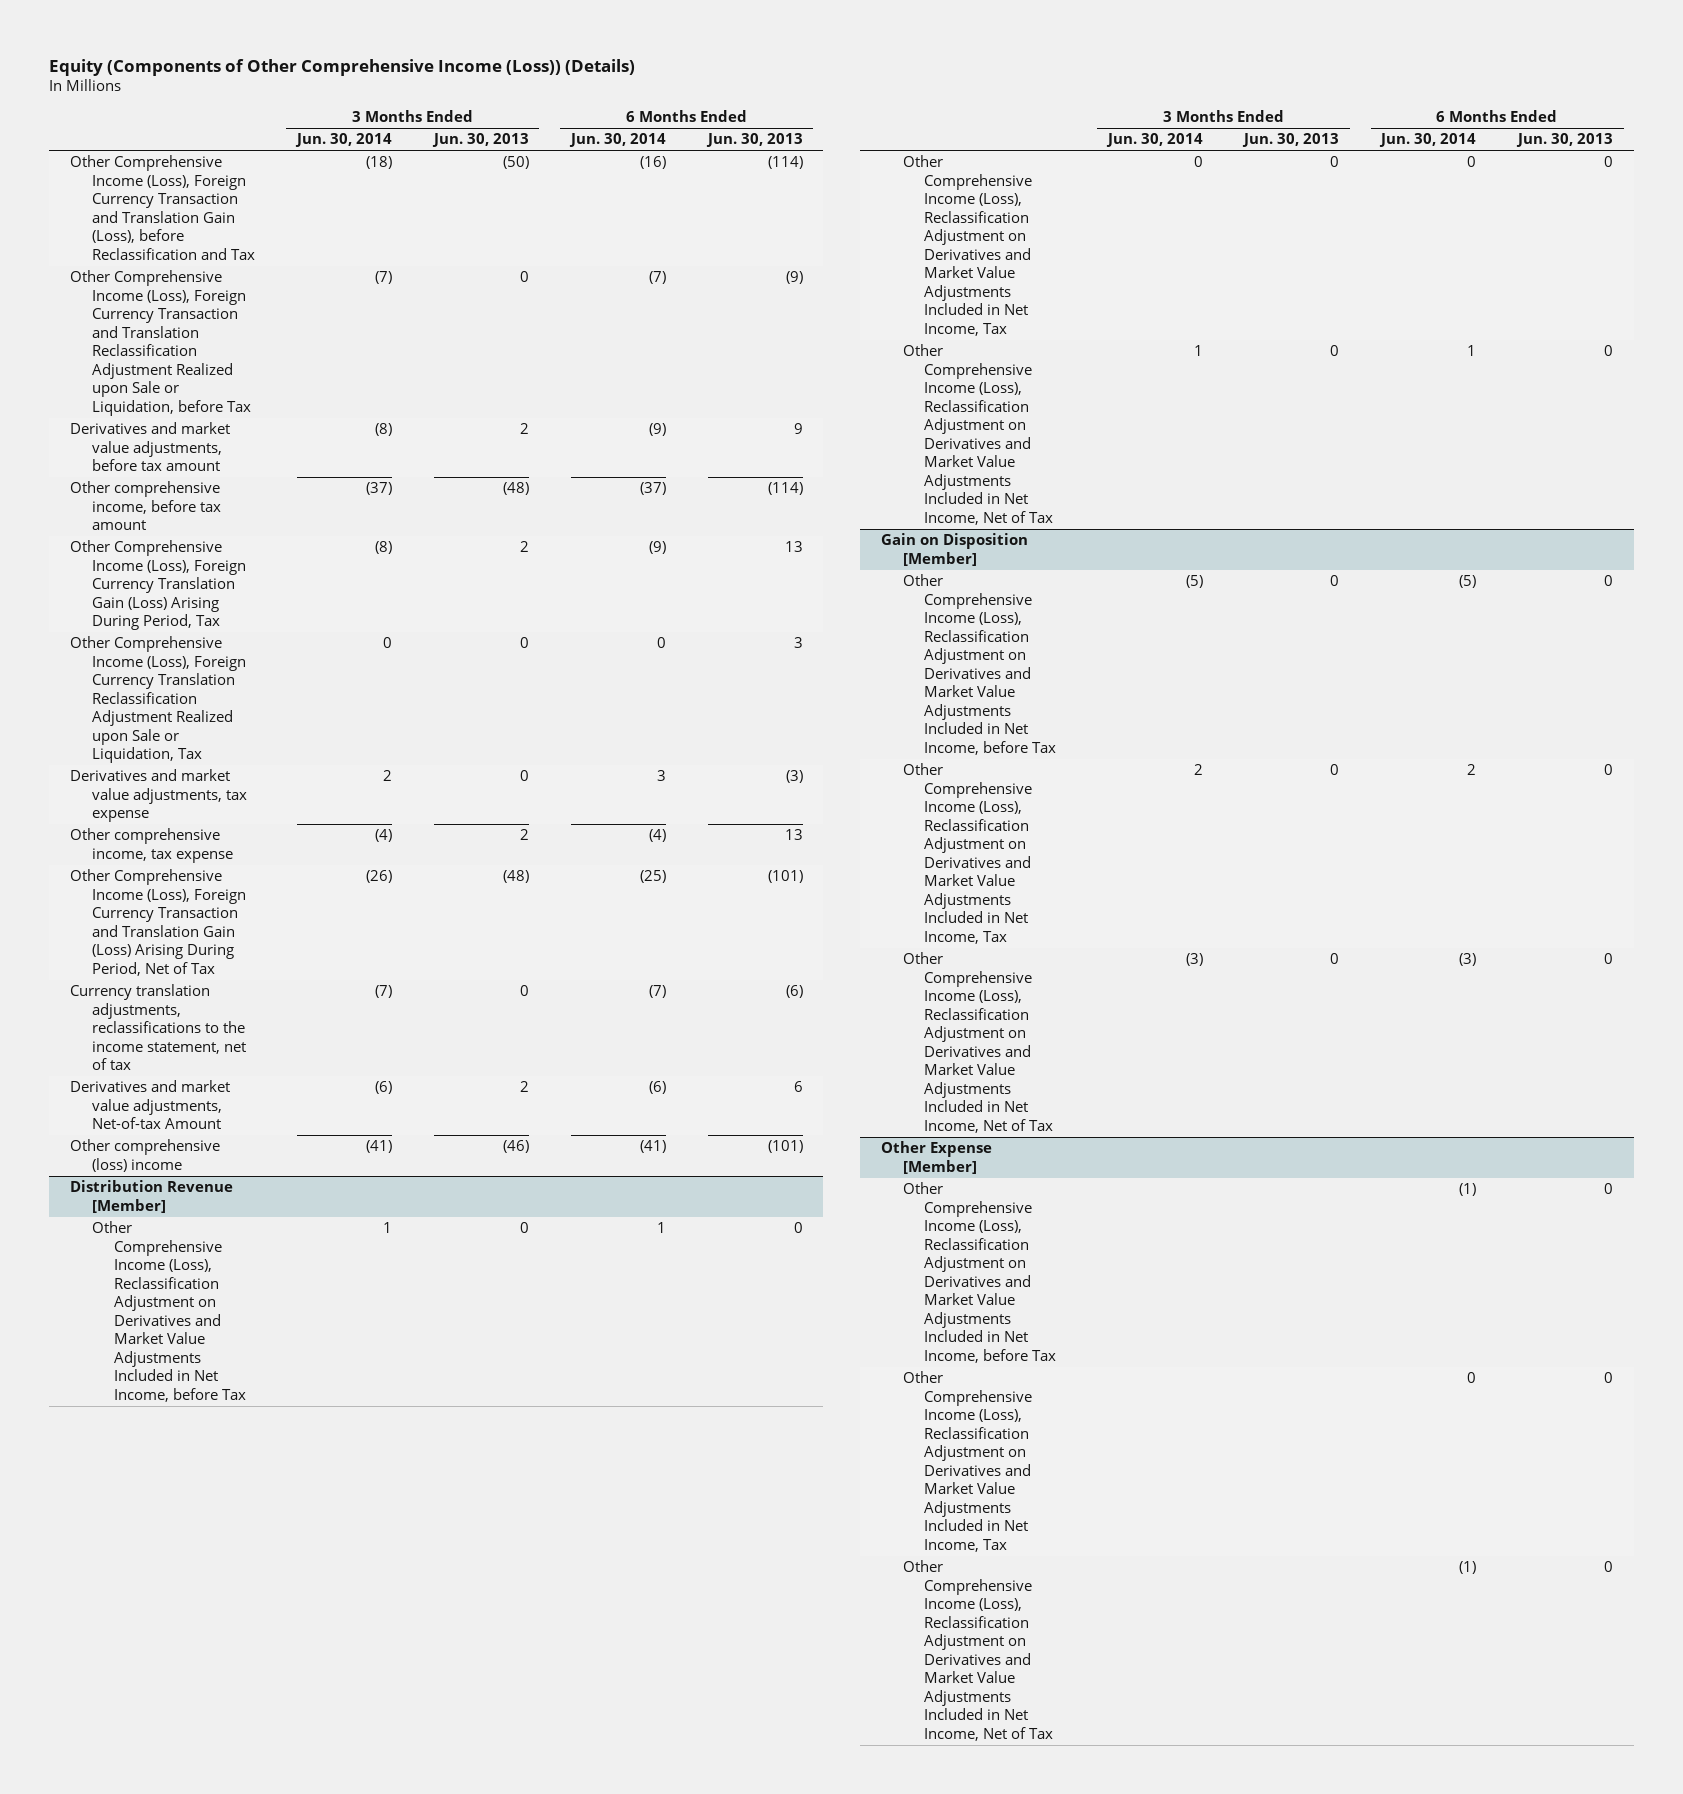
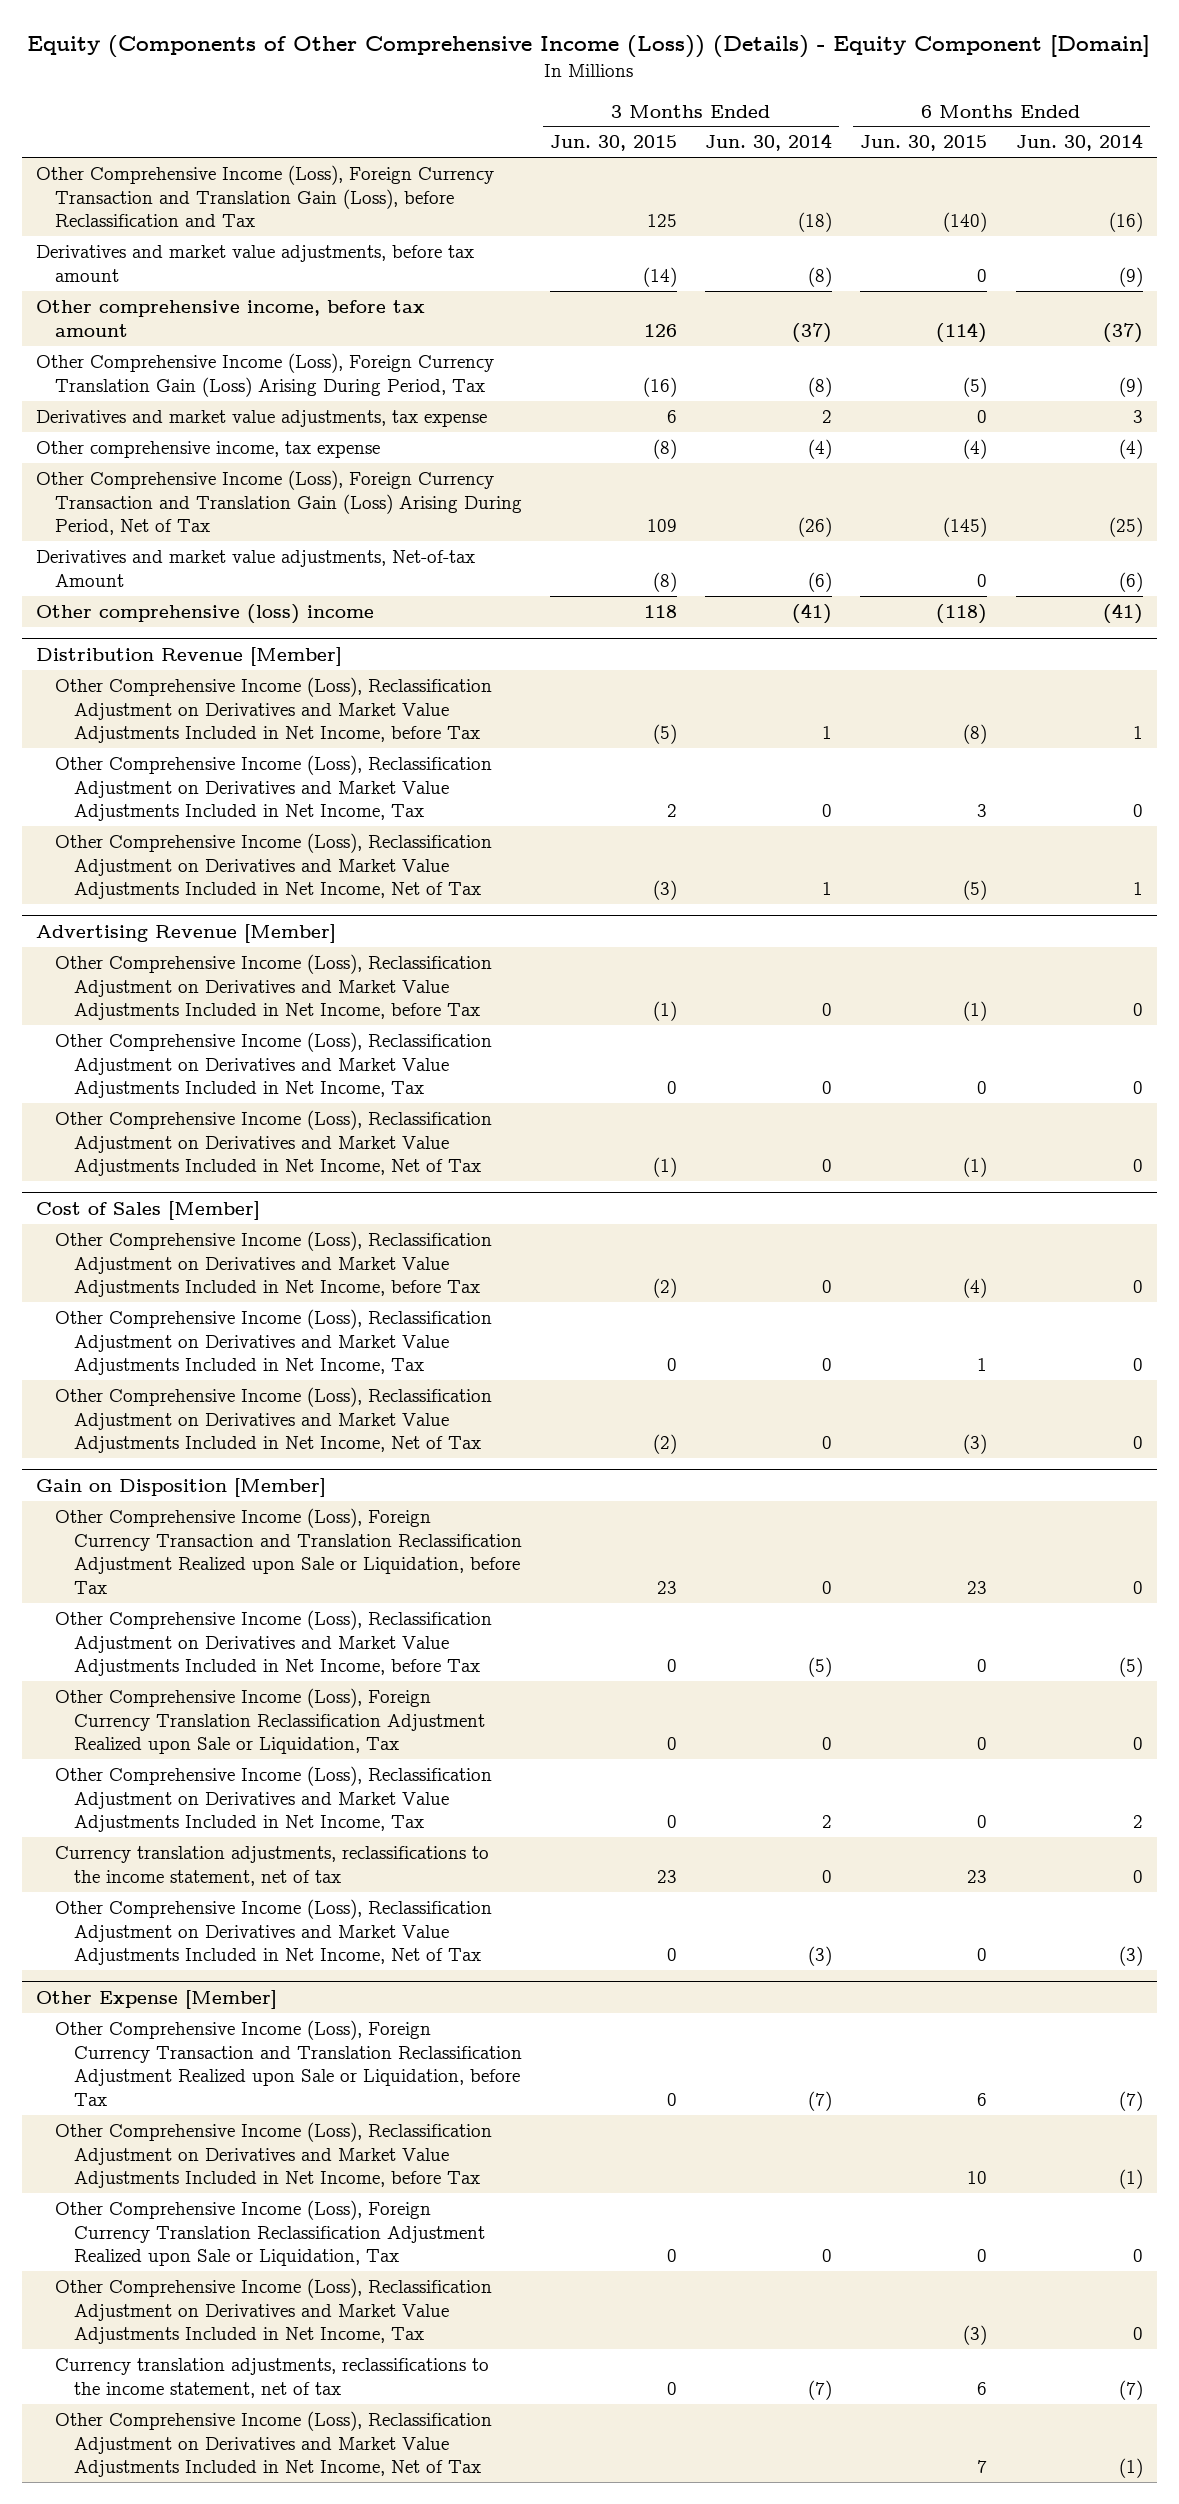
- Equity (Components of Other Comprehensive Income (Loss)) (Details)
+ Equity (Components of Other Comprehensive Income (Loss)) (Details) - Equity Component [Domain]
- | 3 Months Ended Jun. 30, 2014 | 3 Months Ended Jun. 30, 2013 | 6 Months Ended Jun. 30, 2014 | 6 Months Ended Jun. 30, 2013
+ | 3 Months Ended Jun. 30, 2015 | 3 Months Ended Jun. 30, 2014 | 6 Months Ended Jun. 30, 2015 | 6 Months Ended Jun. 30, 2014
- Other Comprehensive Income (Loss), Foreign Currency Transaction and Translation Reclassification Adjustment Realized upon Sale or Liquidation, before Tax | (7) | 0 | (7) | (9)
- Other Comprehensive Income (Loss), Foreign Currency Translation Reclassification Adjustment Realized upon Sale or Liquidation, Tax | 0 | 0 | 0 | 3
- Currency translation adjustments, reclassifications to the income statement, net of tax | (7) | 0 | (7) | (6)
+ Advertising Revenue [Member]
+ Other Comprehensive Income (Loss), Reclassification Adjustment on Derivatives and Market Value Adjustments Included in Net Income, before Tax | (1) | 0 | (1) | 0
+ Other Comprehensive Income (Loss), Reclassification Adjustment on Derivatives and Market Value Adjustments Included in Net Income, Tax | 0 | 0 | 0 | 0
+ Other Comprehensive Income (Loss), Reclassification Adjustment on Derivatives and Market Value Adjustments Included in Net Income, Net of Tax | (1) | 0 | (1) | 0
+ Cost of Sales [Member]
+ Other Comprehensive Income (Loss), Reclassification Adjustment on Derivatives and Market Value Adjustments Included in Net Income, before Tax | (2) | 0 | (4) | 0
+ Other Comprehensive Income (Loss), Reclassification Adjustment on Derivatives and Market Value Adjustments Included in Net Income, Tax | 0 | 0 | 1 | 0
+ Other Comprehensive Income (Loss), Reclassification Adjustment on Derivatives and Market Value Adjustments Included in Net Income, Net of Tax | (2) | 0 | (3) | 0
@ Gain on Disposition [Member]
+ Other Comprehensive Income (Loss), Foreign Currency Transaction and Translation Reclassification Adjustment Realized upon Sale or Liquidation, before Tax | 23 | 0 | 23 | 0
+ Other Comprehensive Income (Loss), Foreign Currency Translation Reclassification Adjustment Realized upon Sale or Liquidation, Tax | 0 | 0 | 0 | 0
+ Currency translation adjustments, reclassifications to the income statement, net of tax | 23 | 0 | 23 | 0
@ Other Expense [Member]
+ Other Comprehensive Income (Loss), Foreign Currency Transaction and Translation Reclassification Adjustment Realized upon Sale or Liquidation, before Tax | 0 | (7) | 6 | (7)
+ Other Comprehensive Income (Loss), Foreign Currency Translation Reclassification Adjustment Realized upon Sale or Liquidation, Tax | 0 | 0 | 0 | 0
+ Currency translation adjustments, reclassifications to the income statement, net of tax | 0 | (7) | 6 | (7)

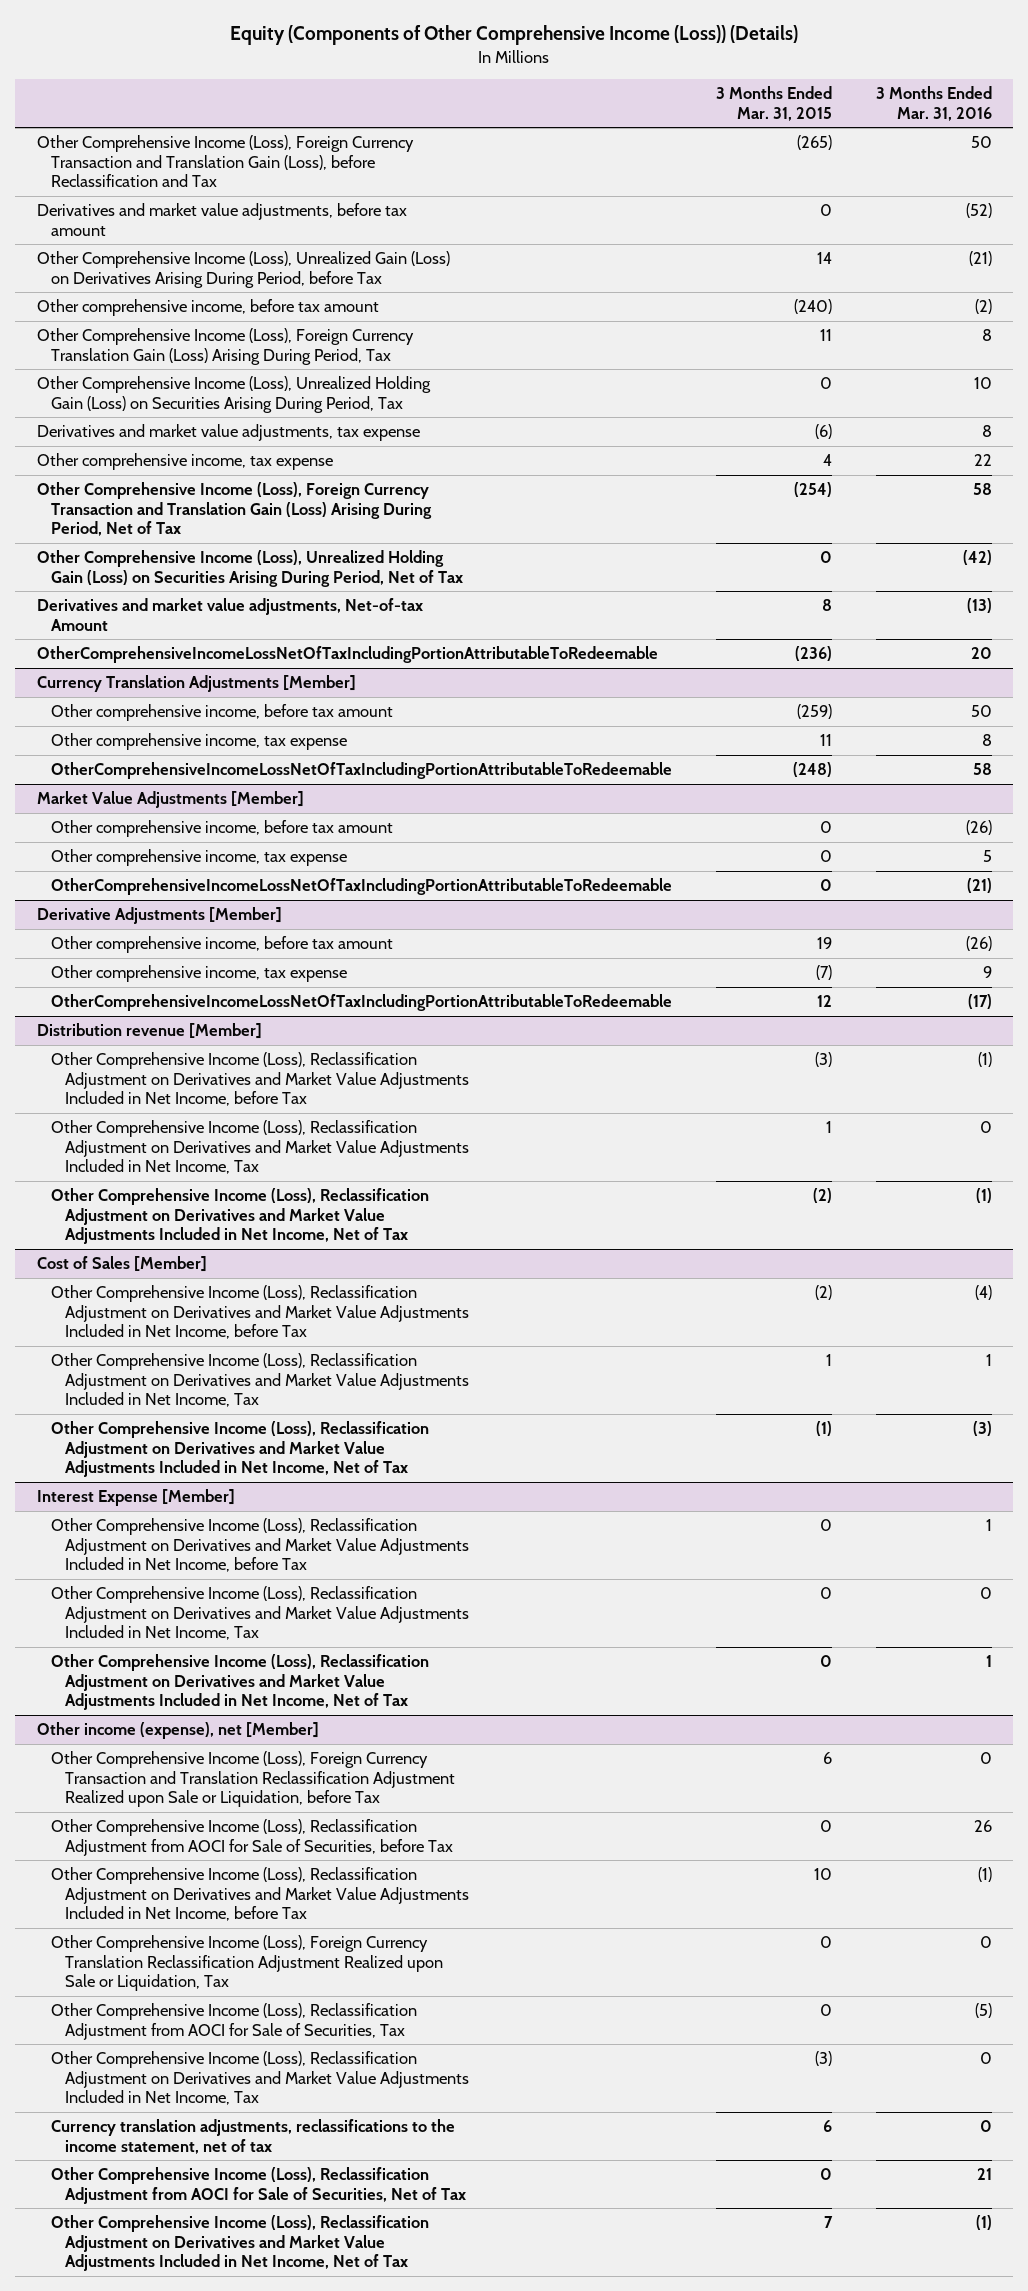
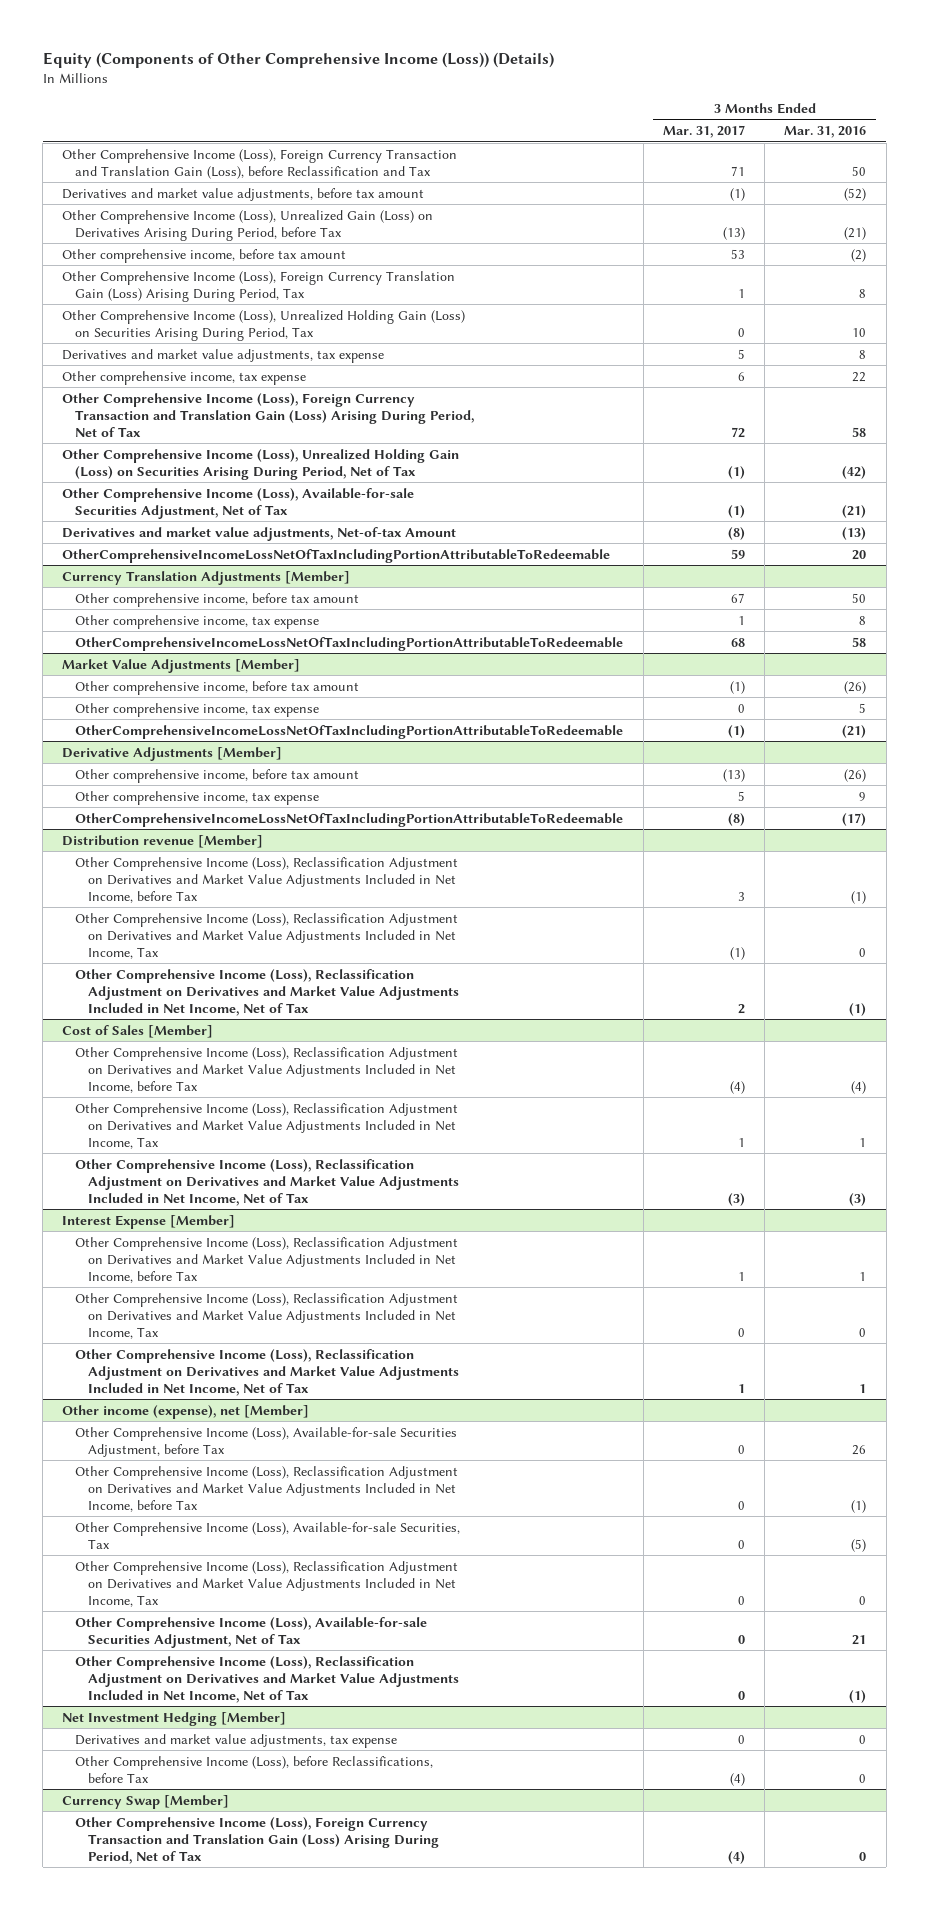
- | 3 Months Ended Mar. 31, 2015 | 3 Months Ended Mar. 31, 2016
+ | 3 Months Ended Mar. 31, 2017 | 3 Months Ended Mar. 31, 2016
+ Other Comprehensive Income (Loss), Available-for-sale Securities Adjustment, Net of Tax | (1) | (21)
@ Other income (expense), net [Member]
- Other Comprehensive Income (Loss), Foreign Currency Transaction and Translation Reclassification Adjustment Realized upon Sale or Liquidation, before Tax | 6 | 0
- Other Comprehensive Income (Loss), Reclassification Adjustment from AOCI for Sale of Securities, before Tax | 0 | 26
+ Other Comprehensive Income (Loss), Available-for-sale Securities Adjustment, before Tax | 0 | 26
- Other Comprehensive Income (Loss), Foreign Currency Translation Reclassification Adjustment Realized upon Sale or Liquidation, Tax | 0 | 0
- Other Comprehensive Income (Loss), Reclassification Adjustment from AOCI for Sale of Securities, Tax | 0 | (5)
+ Other Comprehensive Income (Loss), Available-for-sale Securities, Tax | 0 | (5)
- Currency translation adjustments, reclassifications to the income statement, net of tax | 6 | 0
- Other Comprehensive Income (Loss), Reclassification Adjustment from AOCI for Sale of Securities, Net of Tax | 0 | 21
+ Other Comprehensive Income (Loss), Available-for-sale Securities Adjustment, Net of Tax | 0 | 21
+ Net Investment Hedging [Member]
+ Derivatives and market value adjustments, tax expense | 0 | 0
+ Other Comprehensive Income (Loss), before Reclassifications, before Tax | (4) | 0
+ Currency Swap [Member]
+ Other Comprehensive Income (Loss), Foreign Currency Transaction and Translation Gain (Loss) Arising During Period, Net of Tax | (4) | 0

